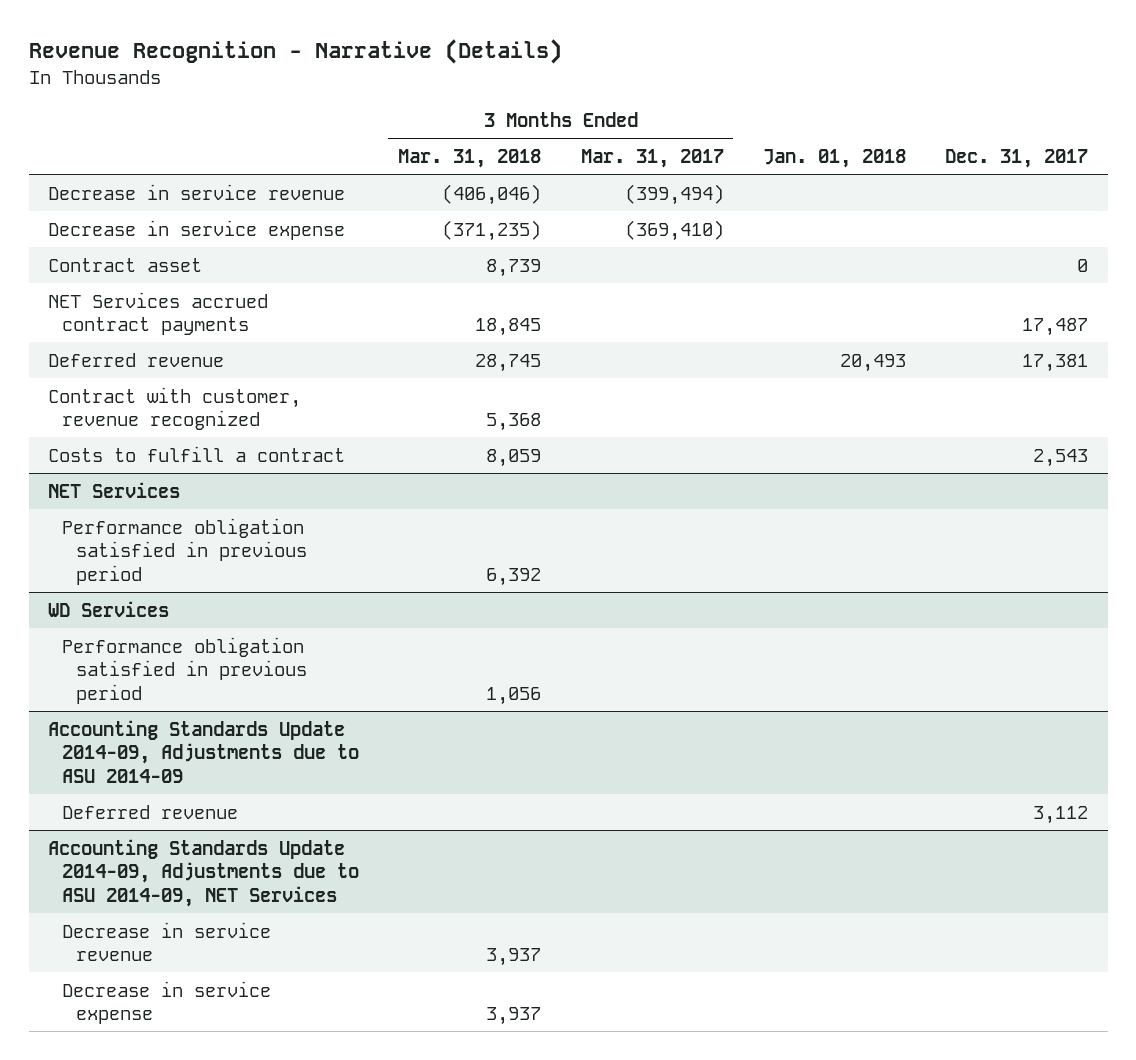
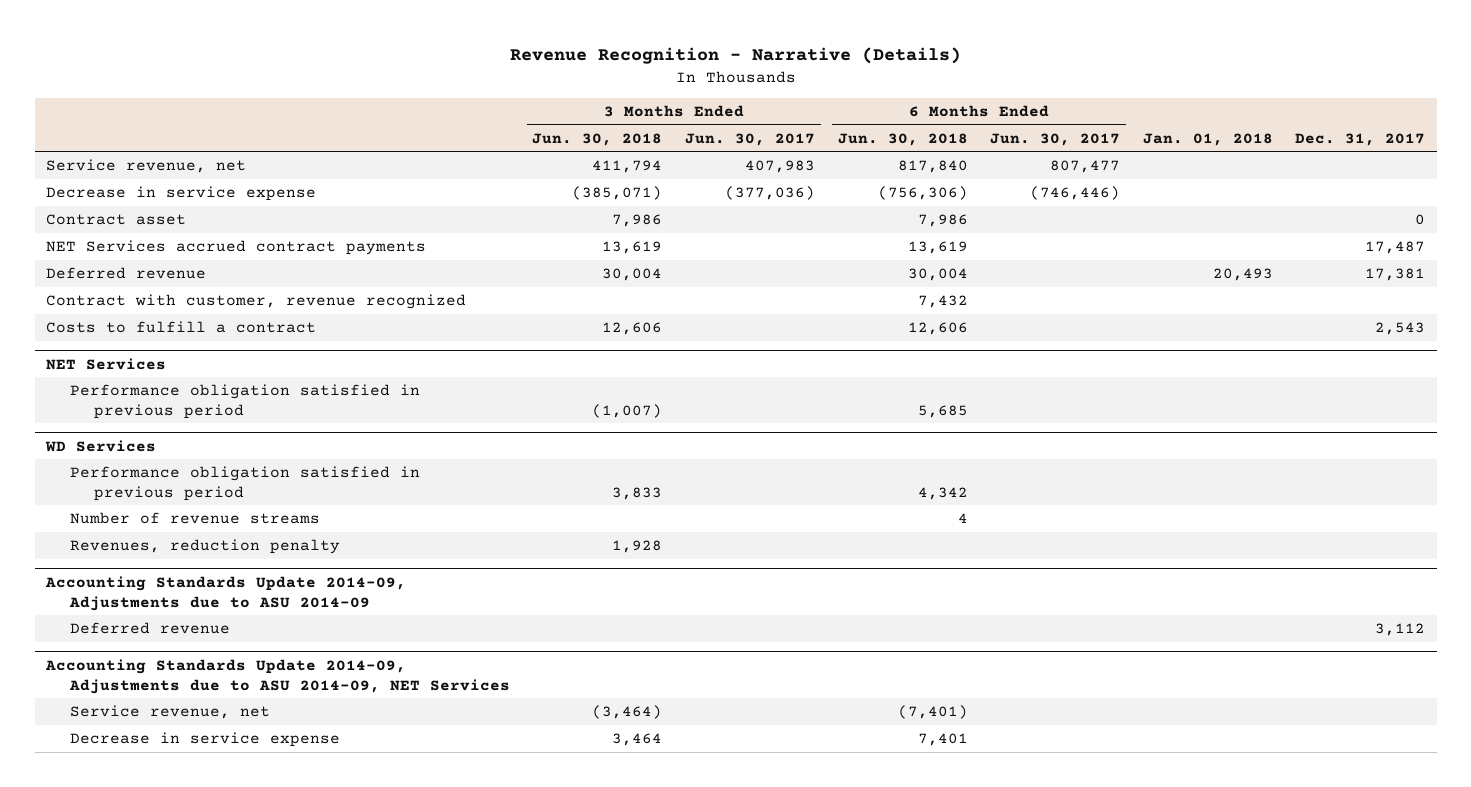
- | 3 Months Ended Mar. 31, 2018 | 3 Months Ended Mar. 31, 2017 | Jan. 01, 2018 | Dec. 31, 2017
+ | 3 Months Ended Jun. 30, 2018 | 3 Months Ended Jun. 30, 2017 | 6 Months Ended Jun. 30, 2018 | 6 Months Ended Jun. 30, 2017 | Jan. 01, 2018 | Dec. 31, 2017
- Decrease in service revenue | (406,046) | (399,494) | |
+ Service revenue, net | 411,794 | 407,983 | 817,840 | 807,477 | |
@ WD Services
+ Number of revenue streams | | | 4 | | |
+ Revenues, reduction penalty | 1,928 | | | | |
@ Accounting Standards Update 2014-09, Adjustments due to ASU 2014-09, NET Services
- Decrease in service revenue | 3,937 | | |
+ Service revenue, net | (3,464) | | (7,401) | | |

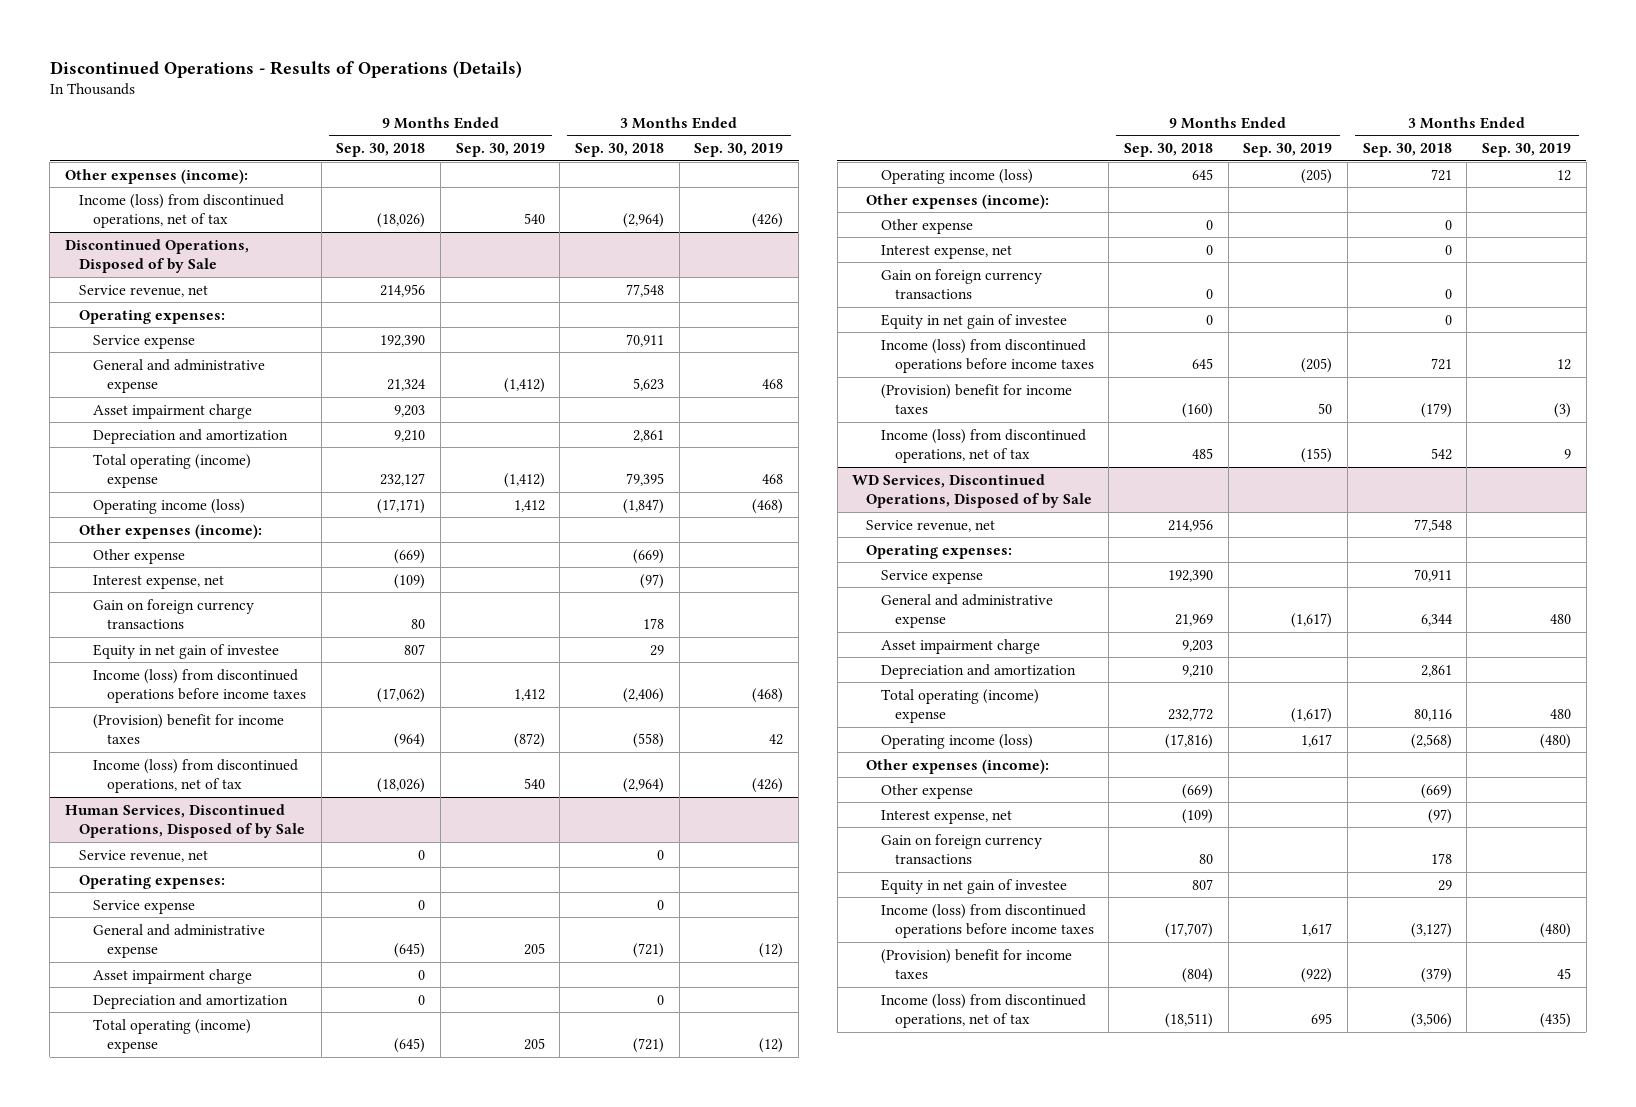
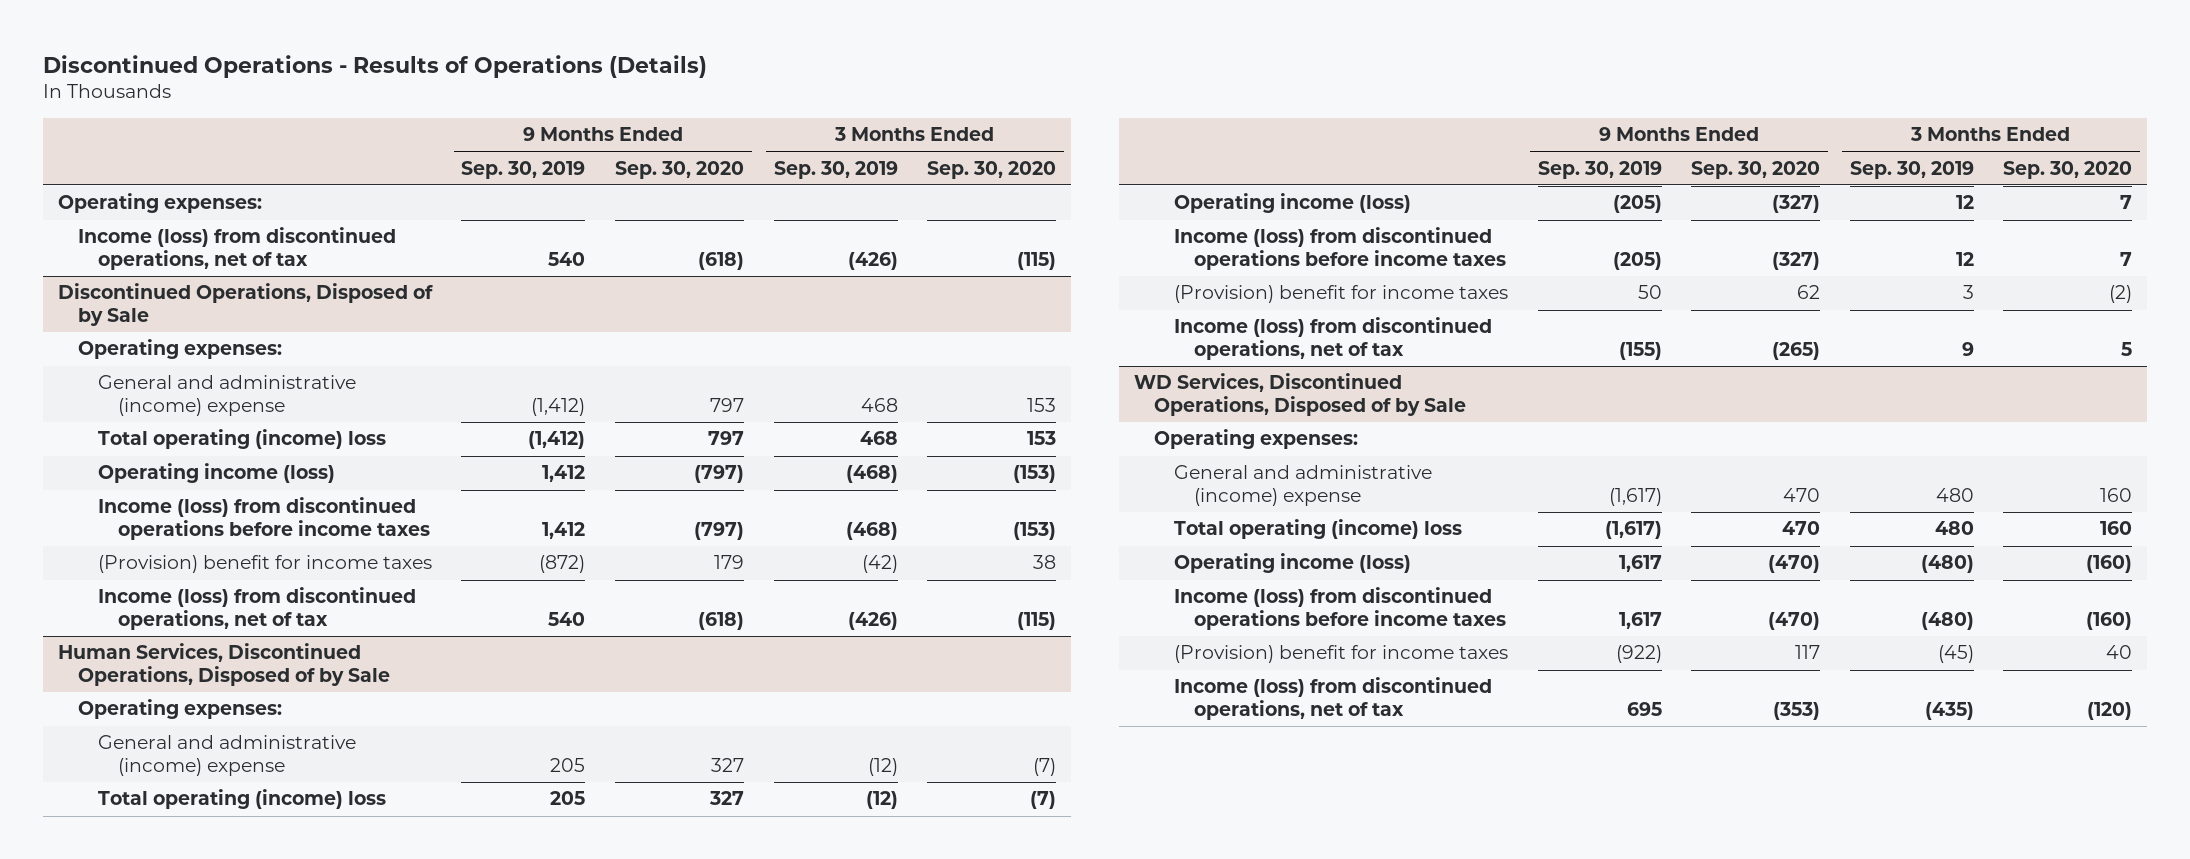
- | 9 Months Ended Sep. 30, 2018 | 9 Months Ended Sep. 30, 2019 | 3 Months Ended Sep. 30, 2018 | 3 Months Ended Sep. 30, 2019
+ | 9 Months Ended Sep. 30, 2019 | 9 Months Ended Sep. 30, 2020 | 3 Months Ended Sep. 30, 2019 | 3 Months Ended Sep. 30, 2020
- Other expenses (income):
+ Operating expenses:
@ Discontinued Operations, Disposed of by Sale
- Service revenue, net | 214,956 | | 77,548 |
- Service expense | 192,390 | | 70,911 |
- General and administrative expense | 21,324 | (1,412) | 5,623 | 468
- Asset impairment charge | 9,203 | | |
- Depreciation and amortization | 9,210 | | 2,861 |
- Total operating (income) expense | 232,127 | (1,412) | 79,395 | 468
+ General and administrative (income) expense | (1,412) | 797 | 468 | 153
+ Total operating (income) loss | (1,412) | 797 | 468 | 153
- Other expenses (income):
- Other expense | (669) | | (669) |
- Interest expense, net | (109) | | (97) |
- Gain on foreign currency transactions | 80 | | 178 |
- Equity in net gain of investee | 807 | | 29 |
- (Provision) benefit for income taxes | (964) | (872) | (558) | 42
+ (Provision) benefit for income taxes | (872) | 179 | (42) | 38
@ Human Services, Discontinued Operations, Disposed of by Sale
- Service revenue, net | 0 | | 0 |
- Service expense | 0 | | 0 |
- General and administrative expense | (645) | 205 | (721) | (12)
- Asset impairment charge | 0 | | |
- Depreciation and amortization | 0 | | 0 |
- Total operating (income) expense | (645) | 205 | (721) | (12)
+ General and administrative (income) expense | 205 | 327 | (12) | (7)
+ Total operating (income) loss | 205 | 327 | (12) | (7)
- Other expenses (income):
- Other expense | 0 | | 0 |
- Interest expense, net | 0 | | 0 |
- Gain on foreign currency transactions | 0 | | 0 |
- Equity in net gain of investee | 0 | | 0 |
- (Provision) benefit for income taxes | (160) | 50 | (179) | (3)
+ (Provision) benefit for income taxes | 50 | 62 | 3 | (2)
@ WD Services, Discontinued Operations, Disposed of by Sale
- Service revenue, net | 214,956 | | 77,548 |
- Service expense | 192,390 | | 70,911 |
- General and administrative expense | 21,969 | (1,617) | 6,344 | 480
- Asset impairment charge | 9,203 | | |
- Depreciation and amortization | 9,210 | | 2,861 |
- Total operating (income) expense | 232,772 | (1,617) | 80,116 | 480
+ General and administrative (income) expense | (1,617) | 470 | 480 | 160
+ Total operating (income) loss | (1,617) | 470 | 480 | 160
- Other expenses (income):
- Other expense | (669) | | (669) |
- Interest expense, net | (109) | | (97) |
- Gain on foreign currency transactions | 80 | | 178 |
- Equity in net gain of investee | 807 | | 29 |
- (Provision) benefit for income taxes | (804) | (922) | (379) | 45
+ (Provision) benefit for income taxes | (922) | 117 | (45) | 40

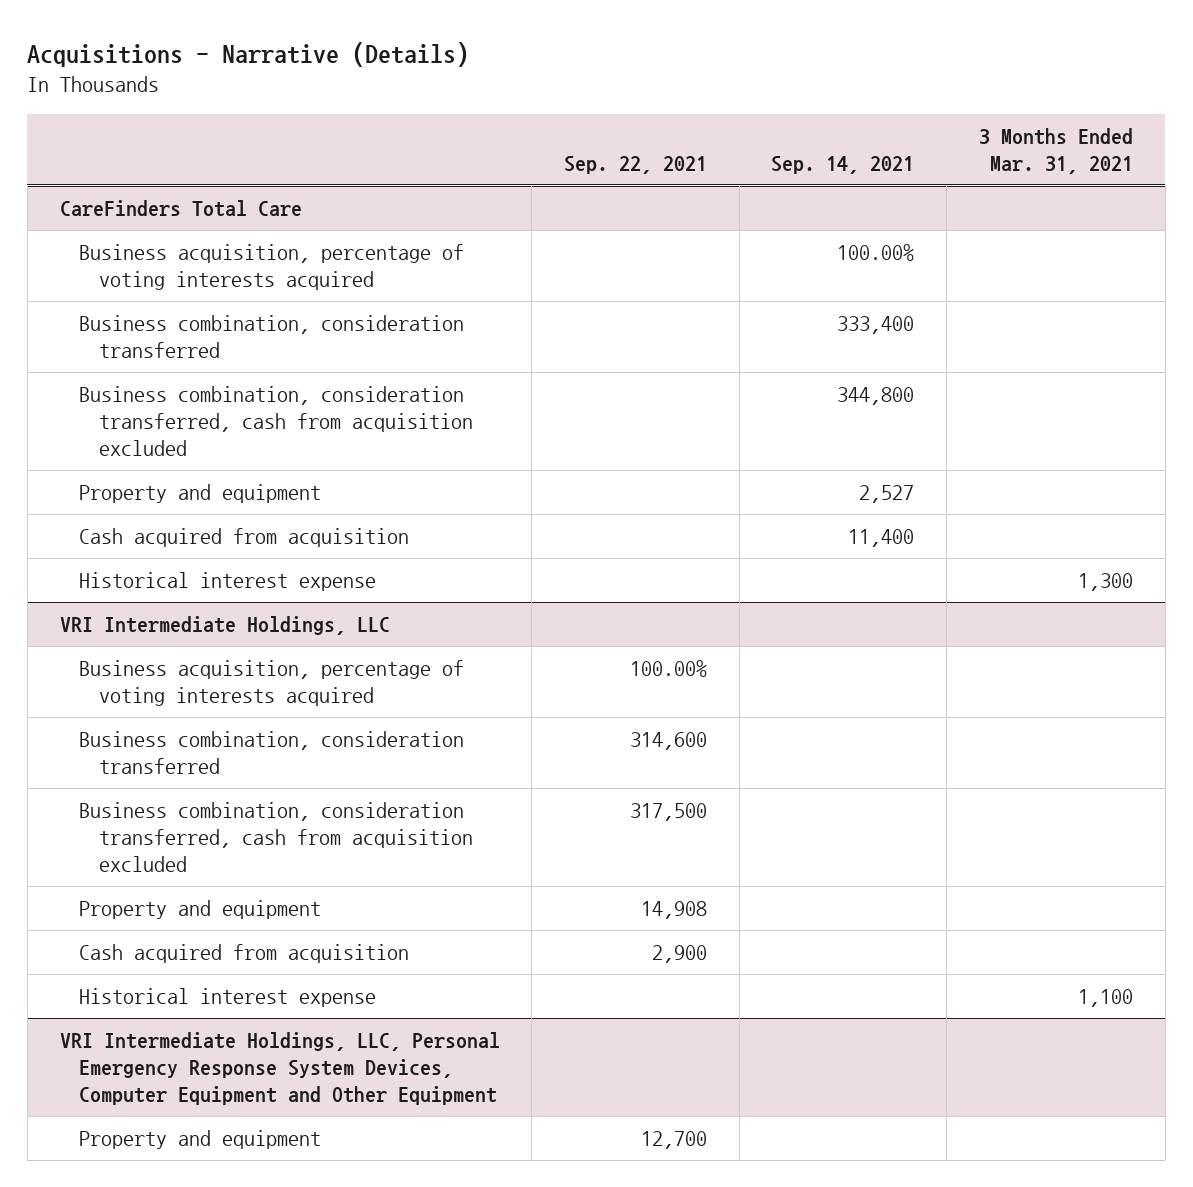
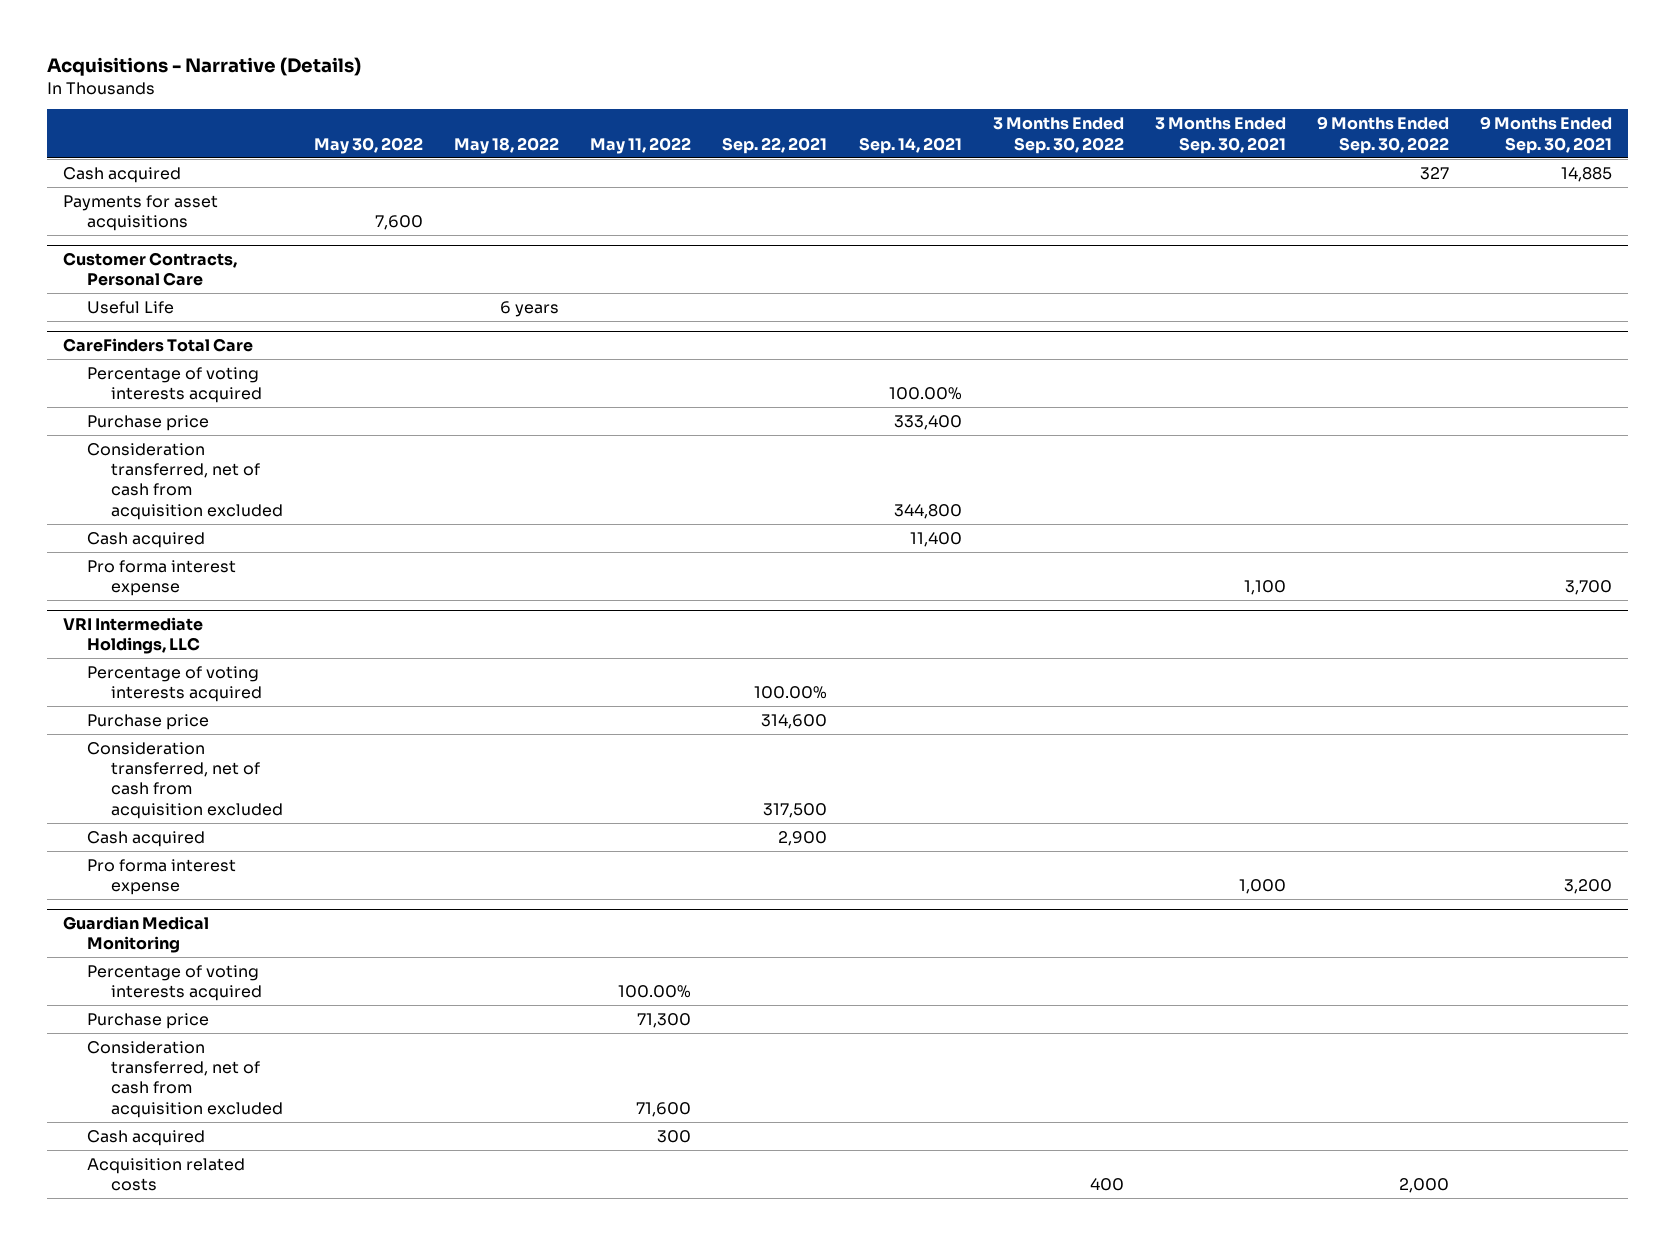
- | Sep. 22, 2021 | Sep. 14, 2021 | 3 Months Ended Mar. 31, 2021
+ | May 30, 2022 | May 18, 2022 | May 11, 2022 | Sep. 22, 2021 | Sep. 14, 2021 | 3 Months Ended Sep. 30, 2022 | 3 Months Ended Sep. 30, 2021 | 9 Months Ended Sep. 30, 2022 | 9 Months Ended Sep. 30, 2021
+ Cash acquired | | | | | | | | 327 | 14,885
+ Payments for asset acquisitions | 7,600 | | | | | | | |
+ Customer Contracts, Personal Care
+ Useful Life | | 6 years | | | | | | |
@ CareFinders Total Care
- Business acquisition, percentage of voting interests acquired | | 100.00% |
- Business combination, consideration transferred | | 333,400 |
- Business combination, consideration transferred, cash from acquisition excluded | | 344,800 |
- Property and equipment | | 2,527 |
- Cash acquired from acquisition | | 11,400 |
- Historical interest expense | | | 1,300
+ Percentage of voting interests acquired | | | | | 100.00% | | | |
+ Purchase price | | | | | 333,400 | | | |
+ Consideration transferred, net of cash from acquisition excluded | | | | | 344,800 | | | |
+ Cash acquired | | | | | 11,400 | | | |
+ Pro forma interest expense | | | | | | | 1,100 | | 3,700
@ VRI Intermediate Holdings, LLC
- Business acquisition, percentage of voting interests acquired | 100.00% | |
- Business combination, consideration transferred | 314,600 | |
- Business combination, consideration transferred, cash from acquisition excluded | 317,500 | |
- Property and equipment | 14,908 | |
- Cash acquired from acquisition | 2,900 | |
- Historical interest expense | | | 1,100
- VRI Intermediate Holdings, LLC, Personal Emergency Response System Devices, Computer Equipment and Other Equipment
- Property and equipment | 12,700 | |
@ VRI Intermediate Holdings, LLC
+ Percentage of voting interests acquired | | | | 100.00% | | | | |
+ Purchase price | | | | 314,600 | | | | |
+ Consideration transferred, net of cash from acquisition excluded | | | | 317,500 | | | | |
+ Cash acquired | | | | 2,900 | | | | |
+ Pro forma interest expense | | | | | | | 1,000 | | 3,200
+ Guardian Medical Monitoring
+ Percentage of voting interests acquired | | | 100.00% | | | | | |
+ Purchase price | | | 71,300 | | | | | |
+ Consideration transferred, net of cash from acquisition excluded | | | 71,600 | | | | | |
+ Cash acquired | | | 300 | | | | | |
+ Acquisition related costs | | | | | | 400 | | 2,000 |

